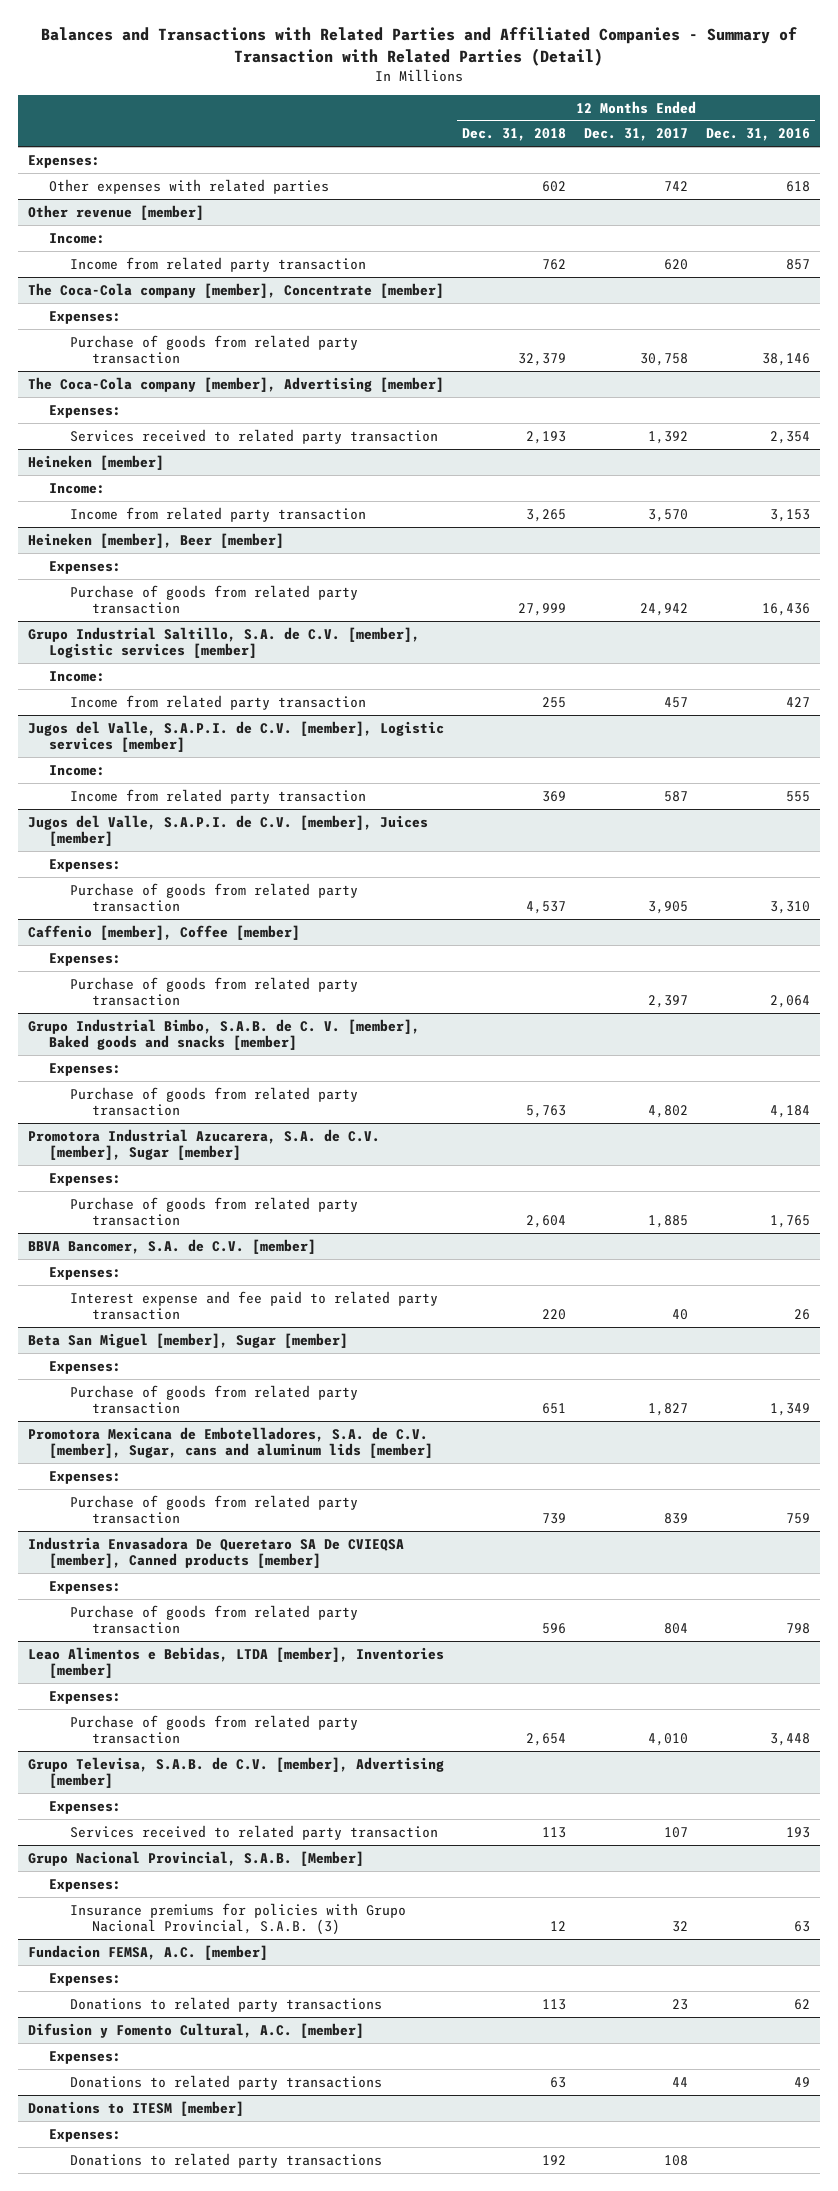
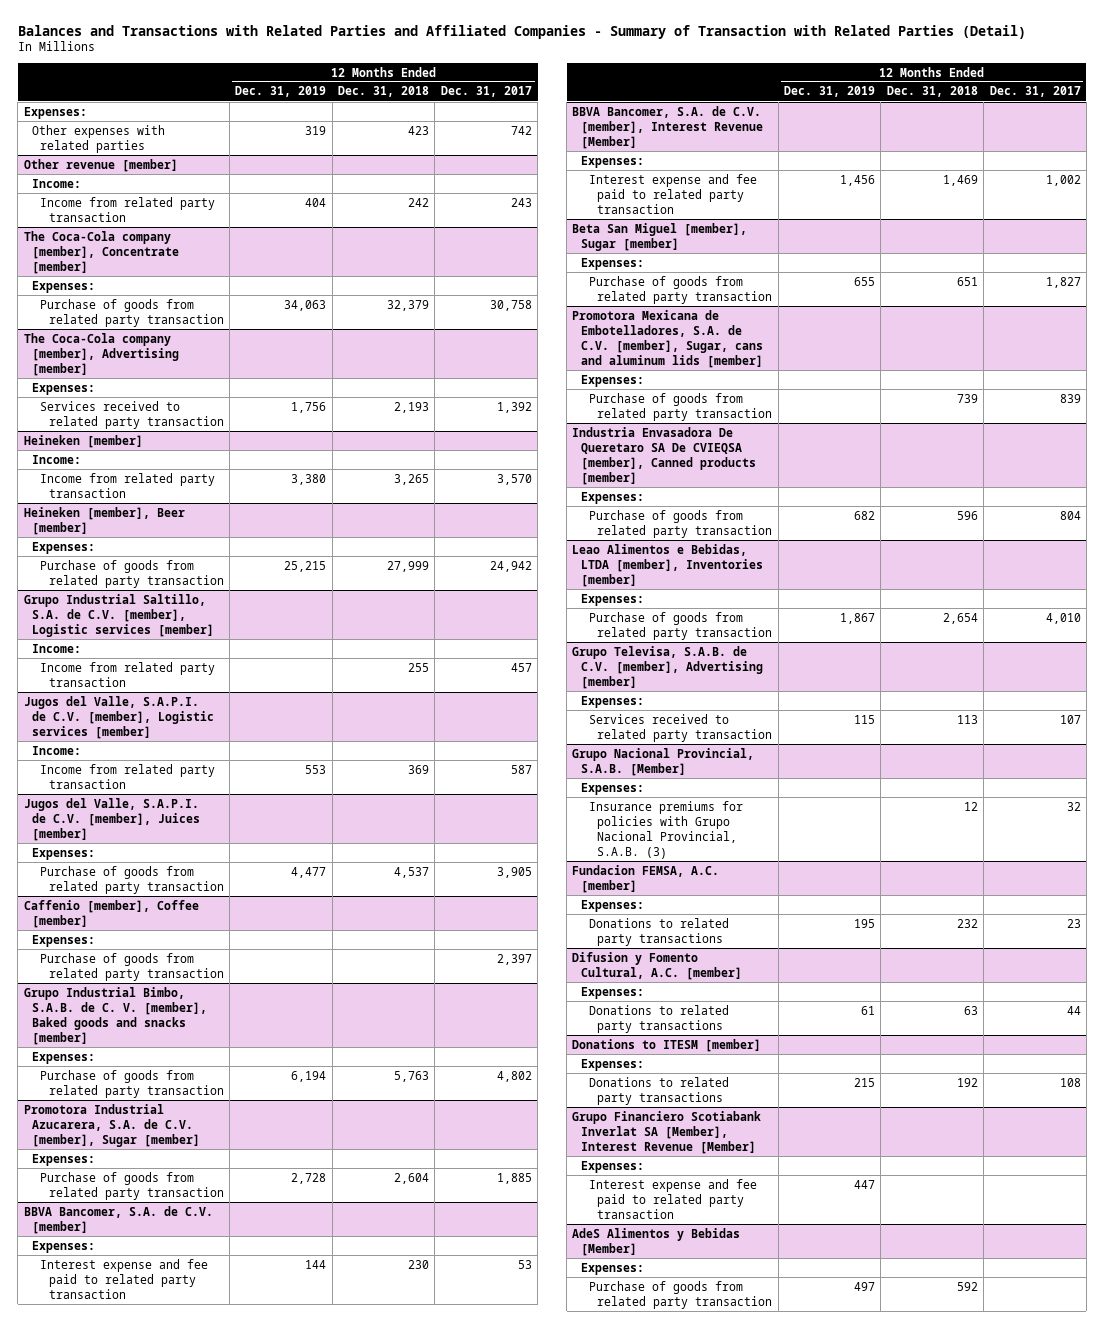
- | 12 Months Ended Dec. 31, 2018 | 12 Months Ended Dec. 31, 2017 | 12 Months Ended Dec. 31, 2016
+ | 12 Months Ended Dec. 31, 2019 | 12 Months Ended Dec. 31, 2018 | 12 Months Ended Dec. 31, 2017
- Other expenses with related parties | 602 | 742 | 618
+ Other expenses with related parties | 319 | 423 | 742
@ Other revenue [member]
- Income from related party transaction | 762 | 620 | 857
+ Income from related party transaction | 404 | 242 | 243
@ BBVA Bancomer, S.A. de C.V. [member]
- Interest expense and fee paid to related party transaction | 220 | 40 | 26
+ Interest expense and fee paid to related party transaction | 144 | 230 | 53
+ BBVA Bancomer, S.A. de C.V. [member], Interest Revenue [Member]
+ Expenses:
+ Interest expense and fee paid to related party transaction | 1,456 | 1,469 | 1,002
@ Fundacion FEMSA, A.C. [member]
- Donations to related party transactions | 113 | 23 | 62
+ Donations to related party transactions | 195 | 232 | 23
+ Grupo Financiero Scotiabank Inverlat SA [Member], Interest Revenue [Member]
+ Expenses:
+ Interest expense and fee paid to related party transaction | 447 | |
+ AdeS Alimentos y Bebidas [Member]
+ Expenses:
+ Purchase of goods from related party transaction | 497 | 592 |

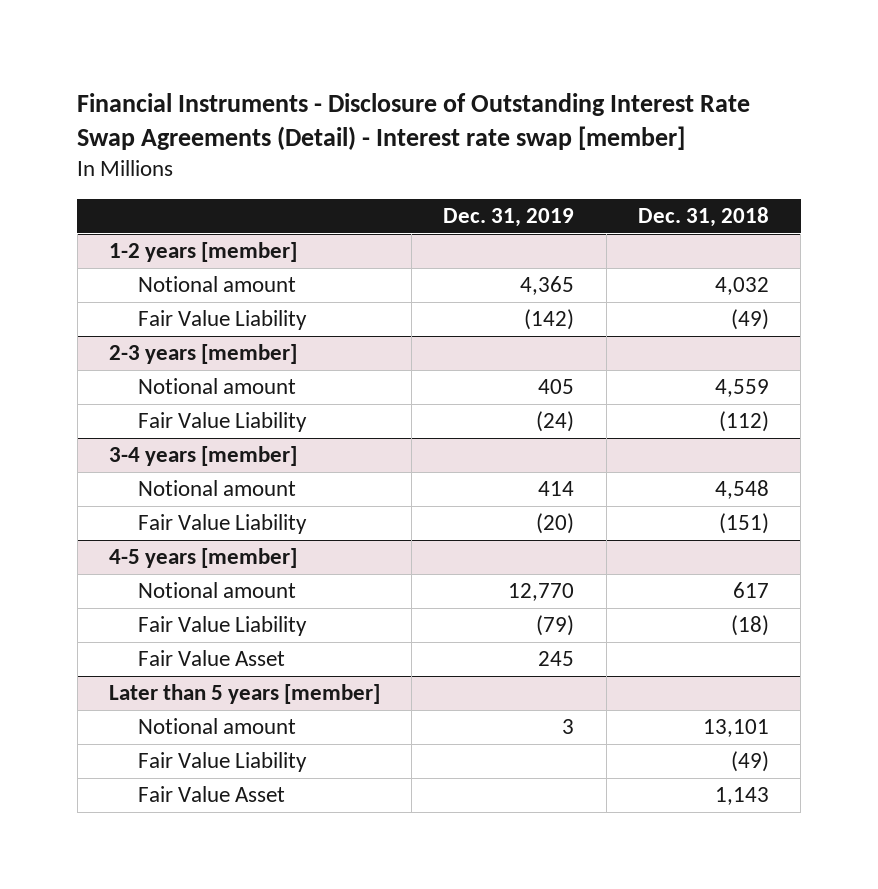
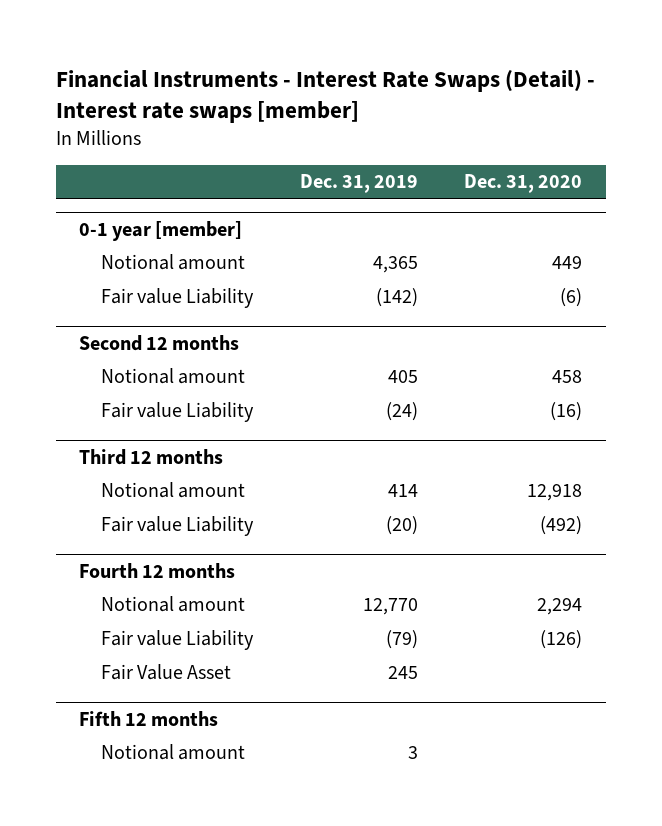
- Financial Instruments - Disclosure of Outstanding Interest Rate Swap Agreements (Detail) - Interest rate swap [member]
+ Financial Instruments - Interest Rate Swaps (Detail) - Interest rate swaps [member]
- | Dec. 31, 2019 | Dec. 31, 2018
+ | Dec. 31, 2019 | Dec. 31, 2020
- 1-2 years [member]
+ 0-1 year [member]
- Fair Value Liability | (142) | (49)
- 2-3 years [member]
+ Fair value Liability | (142) | (6)
+ Second 12 months
- Fair Value Liability | (24) | (112)
- 3-4 years [member]
+ Fair value Liability | (24) | (16)
+ Third 12 months
- Fair Value Liability | (20) | (151)
- 4-5 years [member]
+ Fair value Liability | (20) | (492)
+ Fourth 12 months
- Fair Value Liability | (79) | (18)
+ Fair value Liability | (79) | (126)
- Later than 5 years [member]
+ Fifth 12 months
- Fair Value Liability | | (49)
- Fair Value Asset | | 1,143

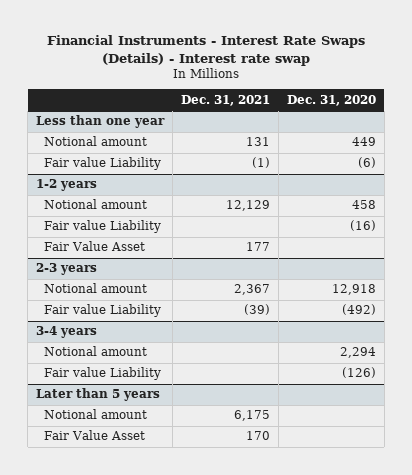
- Financial Instruments - Interest Rate Swaps (Detail) - Interest rate swaps [member]
+ Financial Instruments - Interest Rate Swaps (Details) - Interest rate swap
- | Dec. 31, 2019 | Dec. 31, 2020
+ | Dec. 31, 2021 | Dec. 31, 2020
- 0-1 year [member]
+ Less than one year
- Second 12 months
+ 1-2 years
- Third 12 months
+ Fair Value Asset | 177 |
+ 2-3 years
- Fourth 12 months
+ 3-4 years
- Fair Value Asset | 245 |
- Fifth 12 months
+ Later than 5 years
+ Fair Value Asset | 170 |

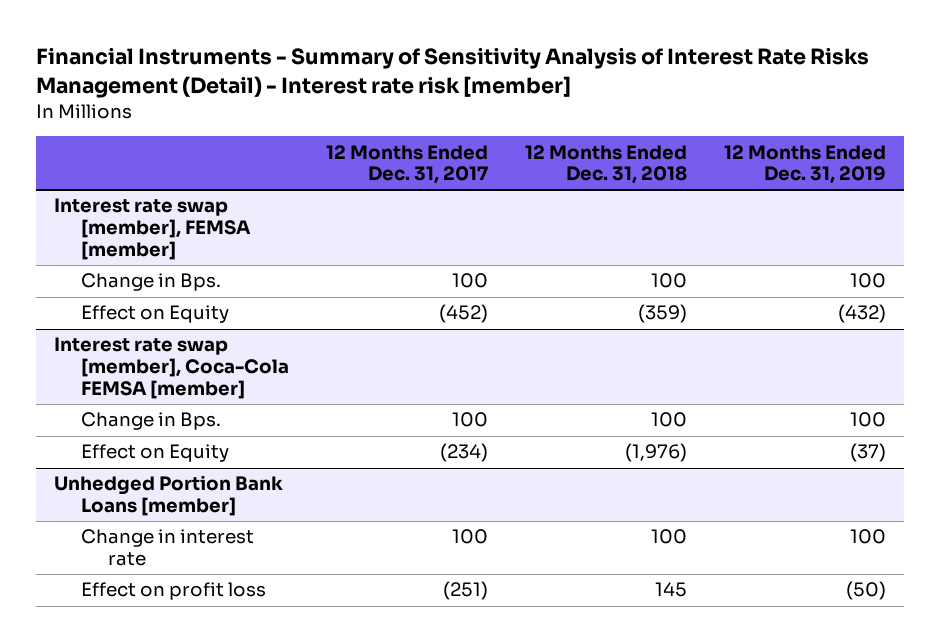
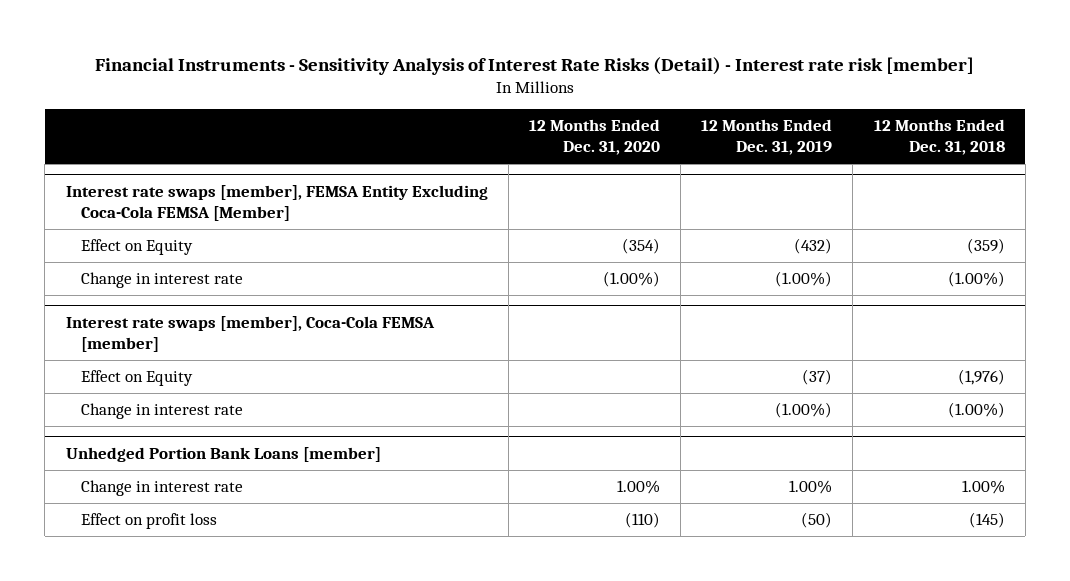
- Financial Instruments - Summary of Sensitivity Analysis of Interest Rate Risks Management (Detail) - Interest rate risk [member]
+ Financial Instruments - Sensitivity Analysis of Interest Rate Risks (Detail) - Interest rate risk [member]
- | 12 Months Ended Dec. 31, 2017 | 12 Months Ended Dec. 31, 2018 | 12 Months Ended Dec. 31, 2019
+ | 12 Months Ended Dec. 31, 2020 | 12 Months Ended Dec. 31, 2019 | 12 Months Ended Dec. 31, 2018
- Interest rate swap [member], FEMSA [member]
- Change in Bps. | 100 | 100 | 100
+ Interest rate swaps [member], FEMSA Entity Excluding Coca-Cola FEMSA [Member]
- Interest rate swap [member], Coca-Cola FEMSA [member]
- Change in Bps. | 100 | 100 | 100
+ Change in interest rate | (1.00%) | (1.00%) | (1.00%)
+ Interest rate swaps [member], Coca-Cola FEMSA [member]
+ Change in interest rate | | (1.00%) | (1.00%)
@ Unhedged Portion Bank Loans [member]
- Change in interest rate | 100 | 100 | 100
- Effect on profit loss | (251) | 145 | (50)
+ Change in interest rate | 1.00% | 1.00% | 1.00%
+ Effect on profit loss | (110) | (50) | (145)

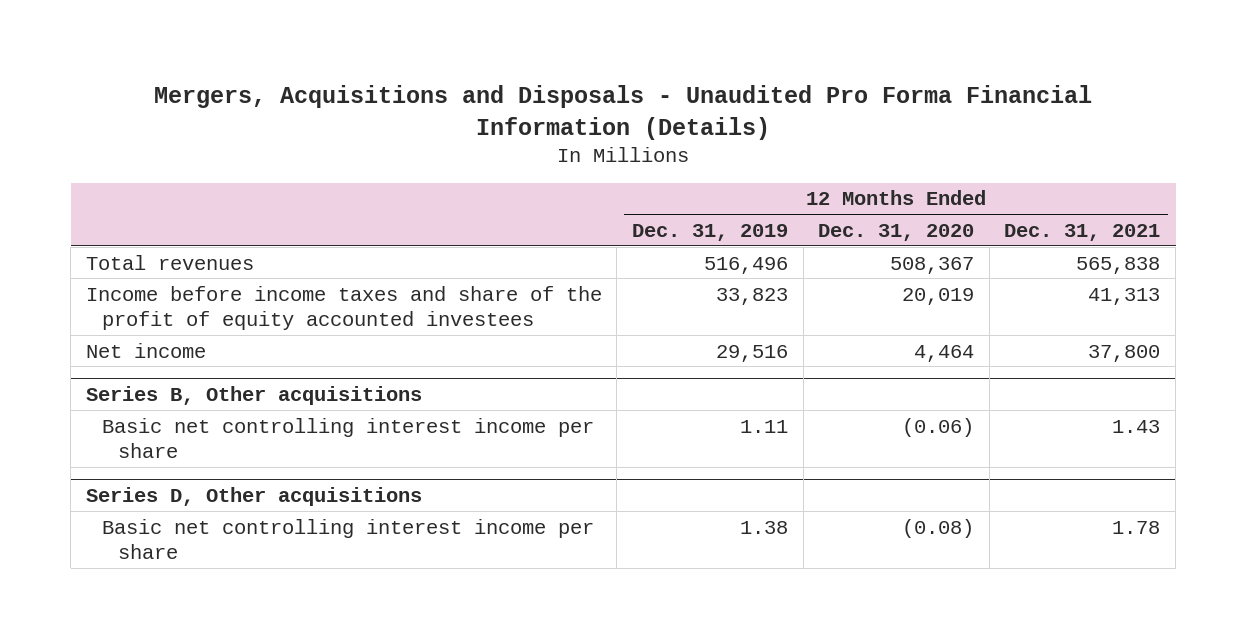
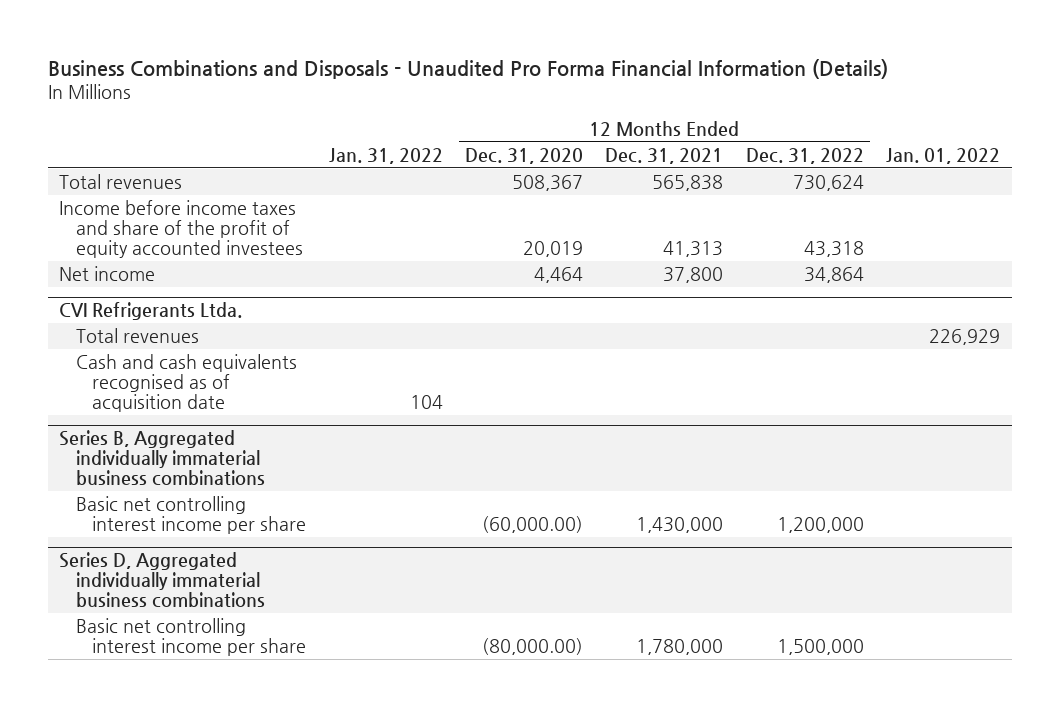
- Mergers, Acquisitions and Disposals - Unaudited Pro Forma Financial Information (Details)
+ Business Combinations and Disposals - Unaudited Pro Forma Financial Information (Details)
- | 12 Months Ended Dec. 31, 2019 | 12 Months Ended Dec. 31, 2020 | 12 Months Ended Dec. 31, 2021
+ | Jan. 31, 2022 | 12 Months Ended Dec. 31, 2020 | 12 Months Ended Dec. 31, 2021 | 12 Months Ended Dec. 31, 2022 | Jan. 01, 2022
- Series B, Other acquisitions
- Basic net controlling interest income per share | 1.11 | (0.06) | 1.43
- Series D, Other acquisitions
- Basic net controlling interest income per share | 1.38 | (0.08) | 1.78
+ CVI Refrigerants Ltda.
+ Total revenues | | | | | 226,929
+ Cash and cash equivalents recognised as of acquisition date | 104 | | | |
+ Series B, Aggregated individually immaterial business combinations
+ Basic net controlling interest income per share | | (60,000.00) | 1,430,000 | 1,200,000 |
+ Series D, Aggregated individually immaterial business combinations
+ Basic net controlling interest income per share | | (80,000.00) | 1,780,000 | 1,500,000 |

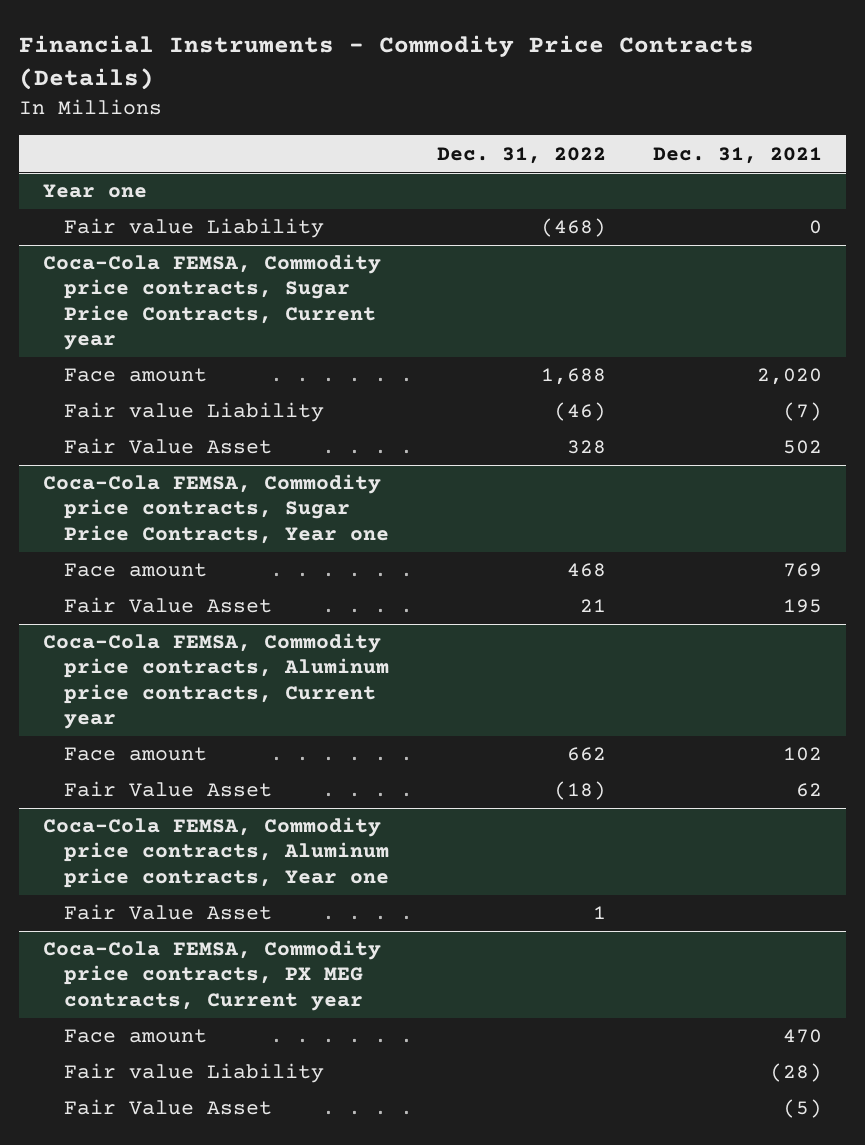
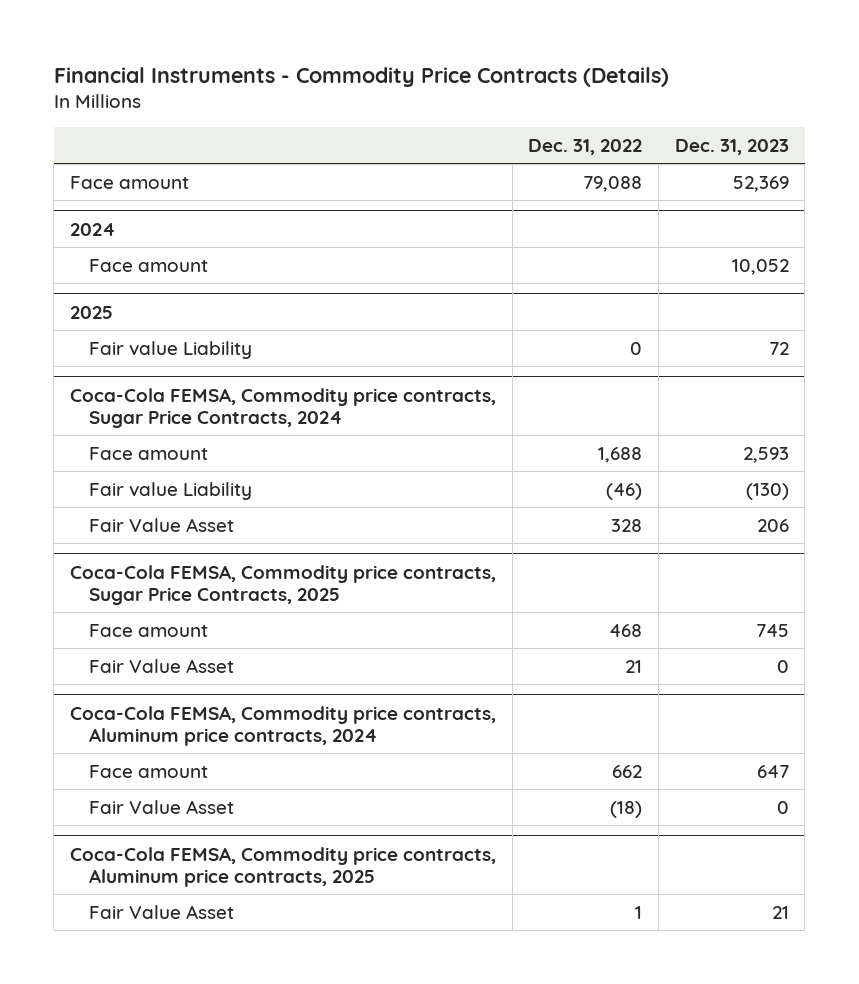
- | Dec. 31, 2022 | Dec. 31, 2021
+ | Dec. 31, 2022 | Dec. 31, 2023
- Year one
- Fair value Liability | (468) | 0
- Coca-Cola FEMSA, Commodity price contracts, Sugar Price Contracts, Current year
+ Face amount | 79,088 | 52,369
+ 2024
+ Face amount | | 10,052
+ 2025
+ Fair value Liability | 0 | 72
+ Coca-Cola FEMSA, Commodity price contracts, Sugar Price Contracts, 2024
- Coca-Cola FEMSA, Commodity price contracts, Sugar Price Contracts, Year one
+ Coca-Cola FEMSA, Commodity price contracts, Sugar Price Contracts, 2025
- Coca-Cola FEMSA, Commodity price contracts, Aluminum price contracts, Current year
+ Coca-Cola FEMSA, Commodity price contracts, Aluminum price contracts, 2024
- Coca-Cola FEMSA, Commodity price contracts, Aluminum price contracts, Year one
+ Coca-Cola FEMSA, Commodity price contracts, Aluminum price contracts, 2025
- Coca-Cola FEMSA, Commodity price contracts, PX MEG contracts, Current year
- Face amount | | 470
- Fair value Liability | | (28)
- Fair Value Asset | | (5)

